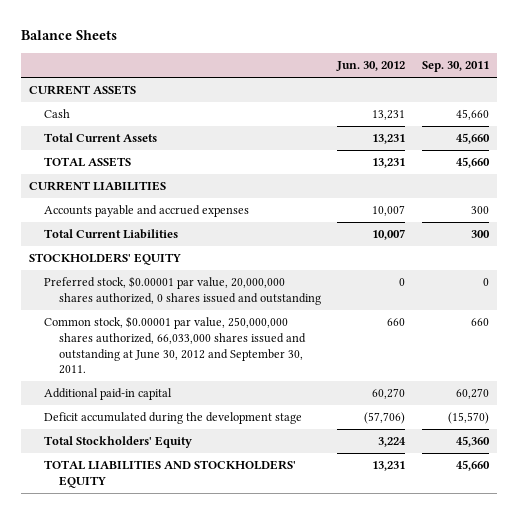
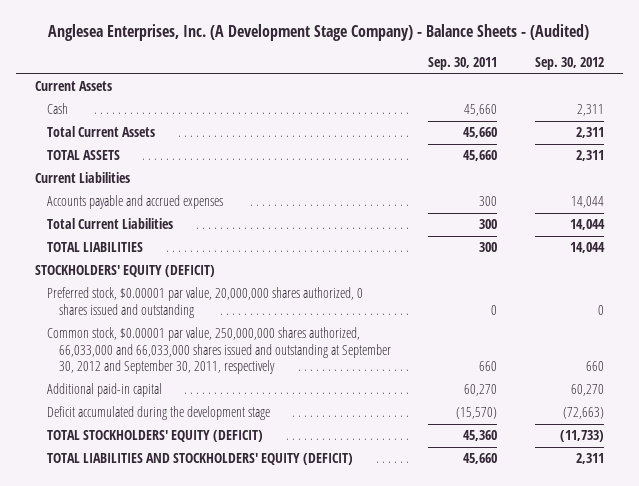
- Balance Sheets
+ Anglesea Enterprises, Inc. (A Development Stage Company) - Balance Sheets - (Audited)
- | Jun. 30, 2012 | Sep. 30, 2011
+ | Sep. 30, 2011 | Sep. 30, 2012
- CURRENT ASSETS
+ Current Assets
- CURRENT LIABILITIES
+ Current Liabilities
- STOCKHOLDERS' EQUITY
+ TOTAL LIABILITIES | 300 | 14,044
+ STOCKHOLDERS' EQUITY (DEFICIT)
- Common stock, $0.00001 par value, 250,000,000 shares authorized, 66,033,000 shares issued and outstanding at June 30, 2012 and September 30, 2011. | 660 | 660
+ Common stock, $0.00001 par value, 250,000,000 shares authorized, 66,033,000 and 66,033,000 shares issued and outstanding at September 30, 2012 and September 30, 2011, respectively | 660 | 660
- Total Stockholders' Equity | 3,224 | 45,360
- TOTAL LIABILITIES AND STOCKHOLDERS' EQUITY | 13,231 | 45,660
+ TOTAL STOCKHOLDERS' EQUITY (DEFICIT) | 45,360 | (11,733)
+ TOTAL LIABILITIES AND STOCKHOLDERS' EQUITY (DEFICIT) | 45,660 | 2,311

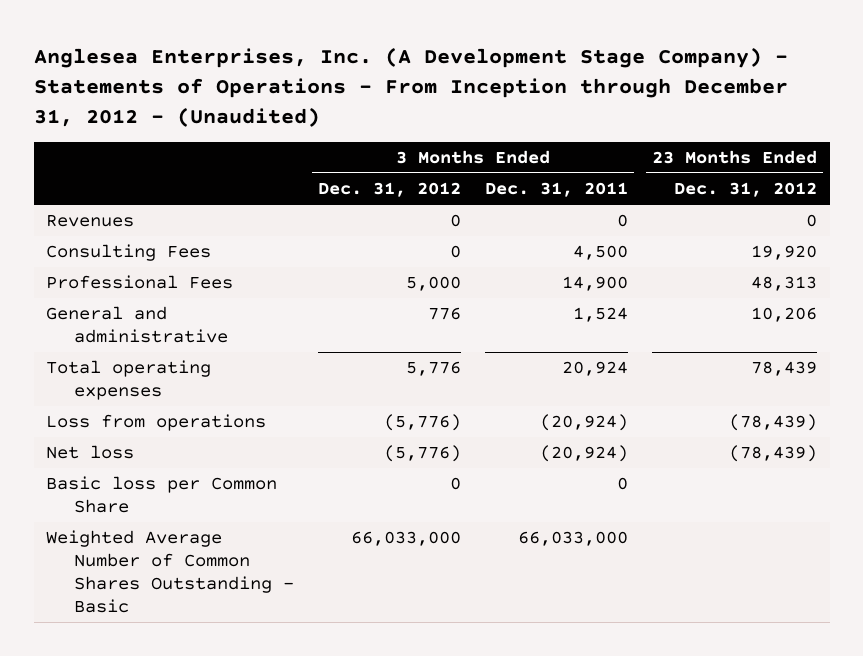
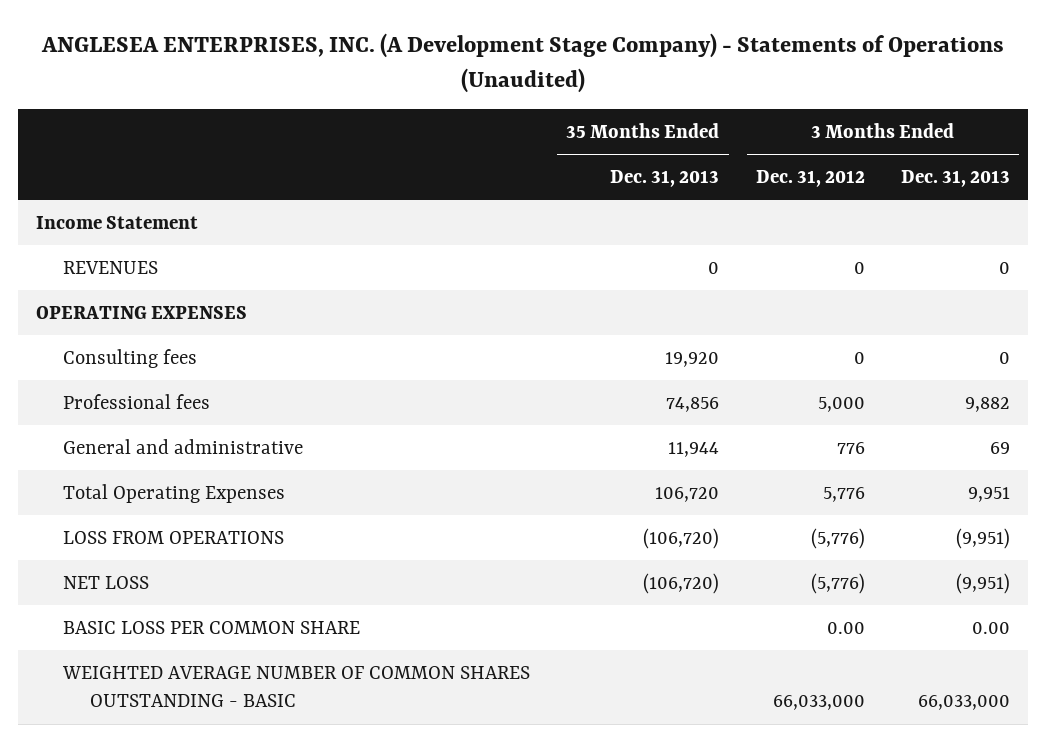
- Anglesea Enterprises, Inc. (A Development Stage Company) - Statements of Operations - From Inception through December 31, 2012 - (Unaudited)
+ ANGLESEA ENTERPRISES, INC. (A Development Stage Company) - Statements of Operations (Unaudited)
- | 3 Months Ended Dec. 31, 2012 | 3 Months Ended Dec. 31, 2011 | 23 Months Ended Dec. 31, 2012
+ | 35 Months Ended Dec. 31, 2013 | 3 Months Ended Dec. 31, 2012 | 3 Months Ended Dec. 31, 2013
- Revenues | 0 | 0 | 0
- Consulting Fees | 0 | 4,500 | 19,920
- Professional Fees | 5,000 | 14,900 | 48,313
+ Income Statement
+ REVENUES | 0 | 0 | 0
+ OPERATING EXPENSES
+ Consulting fees | 19,920 | 0 | 0
+ Professional fees | 74,856 | 5,000 | 9,882
- Total operating expenses | 5,776 | 20,924 | 78,439
- Loss from operations | (5,776) | (20,924) | (78,439)
- Net loss | (5,776) | (20,924) | (78,439)
- Basic loss per Common Share | 0 | 0 |
- Weighted Average Number of Common Shares Outstanding - Basic | 66,033,000 | 66,033,000 |
+ Total Operating Expenses | 106,720 | 5,776 | 9,951
+ LOSS FROM OPERATIONS | (106,720) | (5,776) | (9,951)
+ NET LOSS | (106,720) | (5,776) | (9,951)
+ BASIC LOSS PER COMMON SHARE | | 0.00 | 0.00
+ WEIGHTED AVERAGE NUMBER OF COMMON SHARES OUTSTANDING - BASIC | | 66,033,000 | 66,033,000

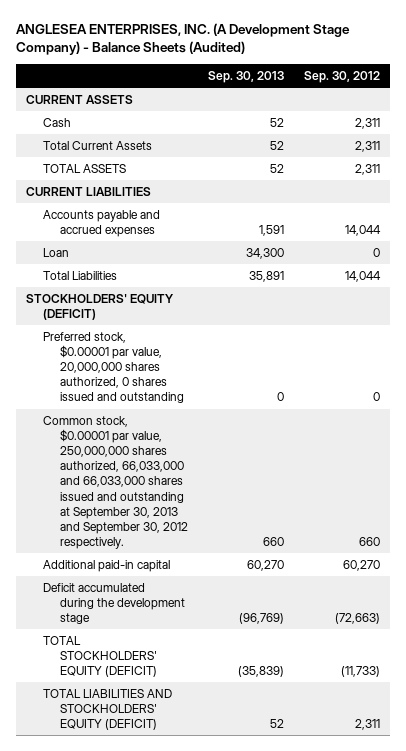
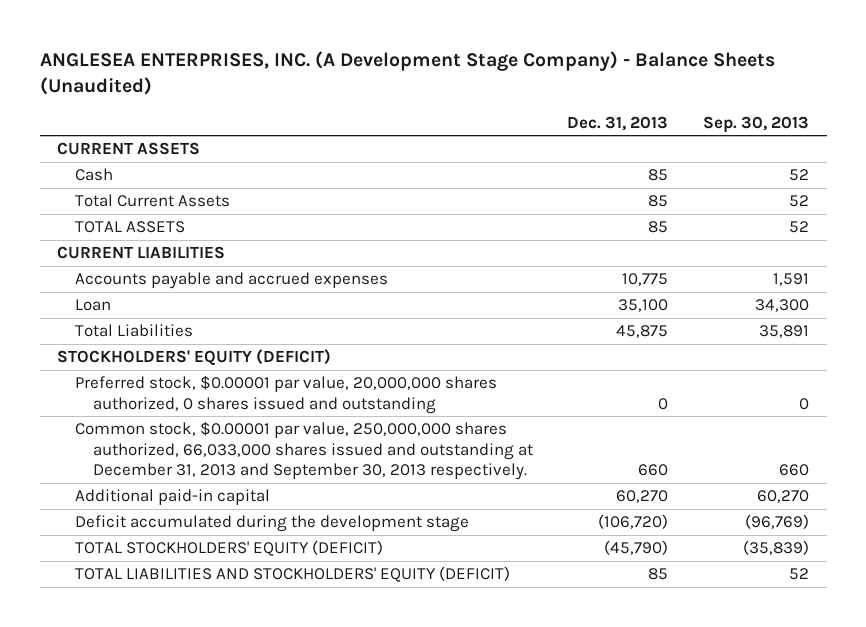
- ANGLESEA ENTERPRISES, INC. (A Development Stage Company) - Balance Sheets (Audited)
+ ANGLESEA ENTERPRISES, INC. (A Development Stage Company) - Balance Sheets (Unaudited)
- | Sep. 30, 2013 | Sep. 30, 2012
+ | Dec. 31, 2013 | Sep. 30, 2013
- Common stock, $0.00001 par value, 250,000,000 shares authorized, 66,033,000 and 66,033,000 shares issued and outstanding at September 30, 2013 and September 30, 2012 respectively. | 660 | 660
+ Common stock, $0.00001 par value, 250,000,000 shares authorized, 66,033,000 shares issued and outstanding at December 31, 2013 and September 30, 2013 respectively. | 660 | 660

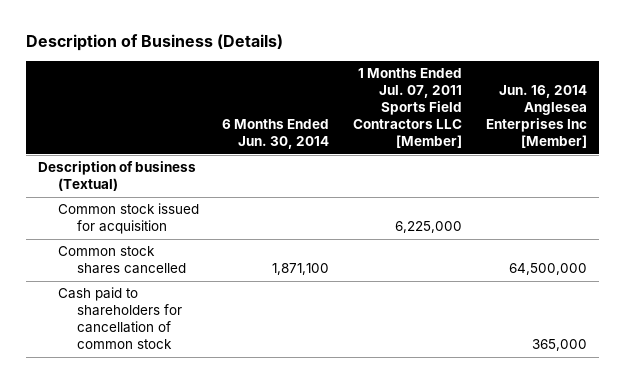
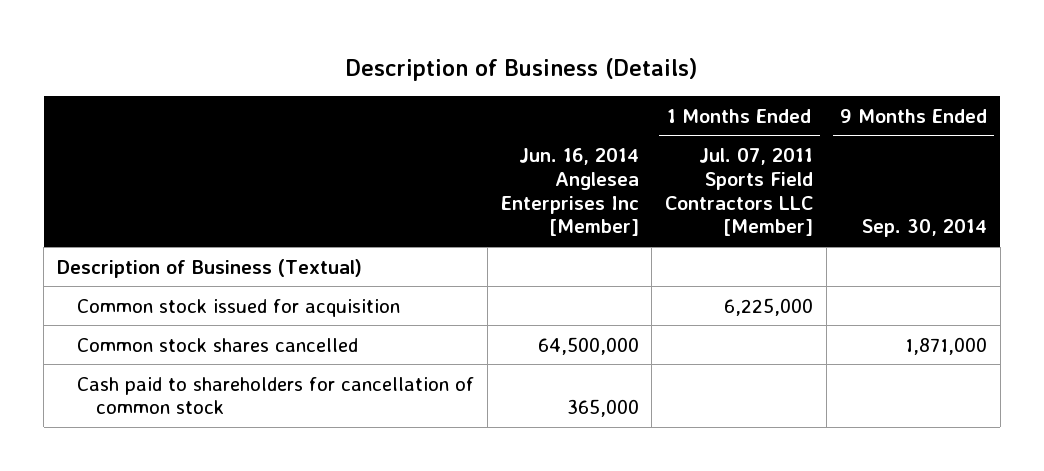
- | 6 Months Ended Jun. 30, 2014 | 1 Months Ended Jul. 07, 2011 Sports Field Contractors LLC [Member] | Jun. 16, 2014 Anglesea Enterprises Inc [Member]
+ | Jun. 16, 2014 Anglesea Enterprises Inc [Member] | 1 Months Ended Jul. 07, 2011 Sports Field Contractors LLC [Member] | 9 Months Ended Sep. 30, 2014
- Description of business (Textual)
+ Description of Business (Textual)

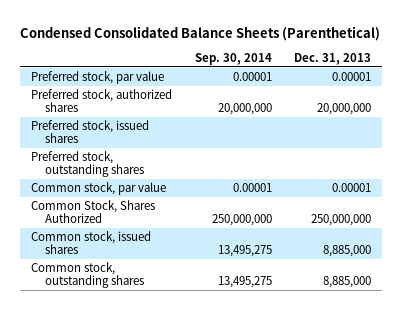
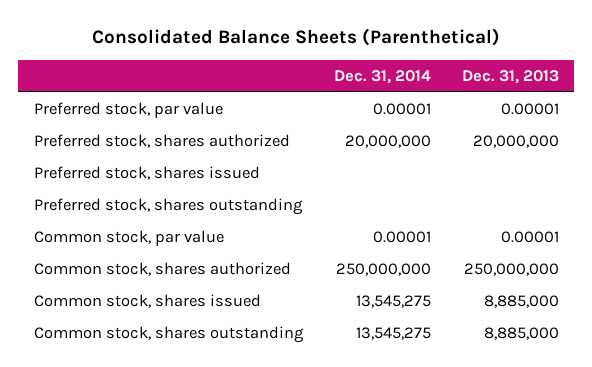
- Condensed Consolidated Balance Sheets (Parenthetical)
+ Consolidated Balance Sheets (Parenthetical)
- | Sep. 30, 2014 | Dec. 31, 2013
+ | Dec. 31, 2014 | Dec. 31, 2013
- Preferred stock, authorized shares | 20,000,000 | 20,000,000
- Preferred stock, issued shares
- Preferred stock, outstanding shares
+ Preferred stock, shares authorized | 20,000,000 | 20,000,000
+ Preferred stock, shares issued
+ Preferred stock, shares outstanding
- Common Stock, Shares Authorized | 250,000,000 | 250,000,000
- Common stock, issued shares | 13,495,275 | 8,885,000
- Common stock, outstanding shares | 13,495,275 | 8,885,000
+ Common stock, shares authorized | 250,000,000 | 250,000,000
+ Common stock, shares issued | 13,545,275 | 8,885,000
+ Common stock, shares outstanding | 13,545,275 | 8,885,000

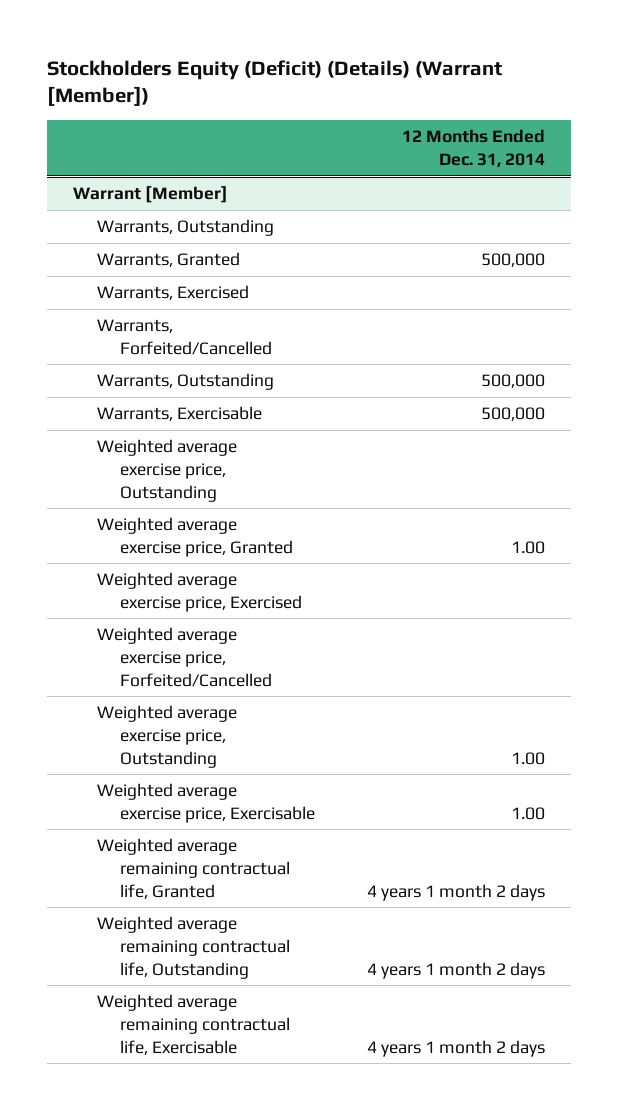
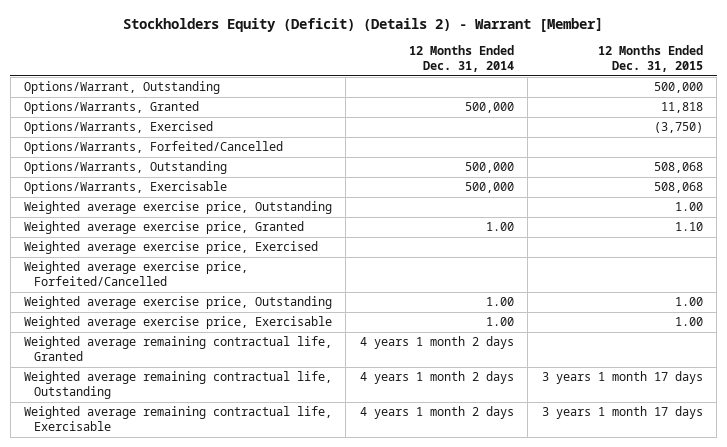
- Stockholders Equity (Deficit) (Details) (Warrant [Member])
+ Stockholders Equity (Deficit) (Details 2) - Warrant [Member]
- | 12 Months Ended Dec. 31, 2014
+ | 12 Months Ended Dec. 31, 2014 | 12 Months Ended Dec. 31, 2015
- Warrant [Member]
- Warrants, Outstanding
- Warrants, Granted | 500,000
- Warrants, Exercised
- Warrants, Forfeited/Cancelled
- Warrants, Outstanding | 500,000
- Warrants, Exercisable | 500,000
+ Options/Warrant, Outstanding | | 500,000
+ Options/Warrants, Granted | 500,000 | 11,818
+ Options/Warrants, Exercised | | (3,750)
+ Options/Warrants, Forfeited/Cancelled
+ Options/Warrants, Outstanding | 500,000 | 508,068
+ Options/Warrants, Exercisable | 500,000 | 508,068

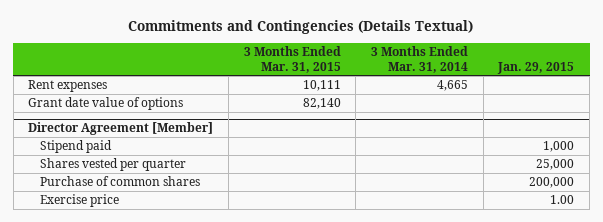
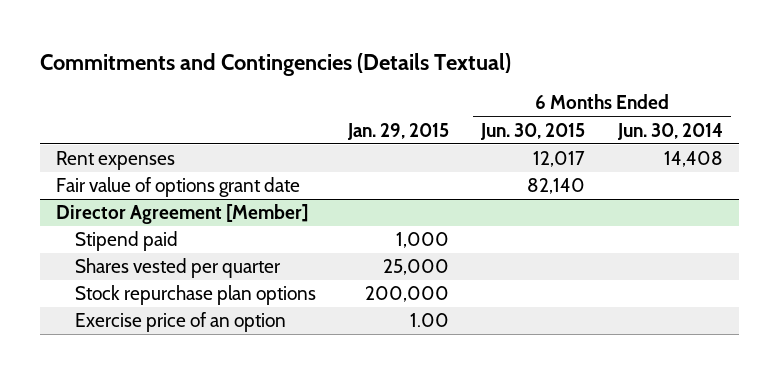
- | 3 Months Ended Mar. 31, 2015 | 3 Months Ended Mar. 31, 2014 | Jan. 29, 2015
+ | Jan. 29, 2015 | 6 Months Ended Jun. 30, 2015 | 6 Months Ended Jun. 30, 2014
- Grant date value of options | 82,140 | |
+ Fair value of options grant date | | 82,140 |
@ Director Agreement [Member]
- Purchase of common shares | | | 200,000
- Exercise price | | | 1.00
+ Stock repurchase plan options | 200,000 | |
+ Exercise price of an option | 1.00 | |

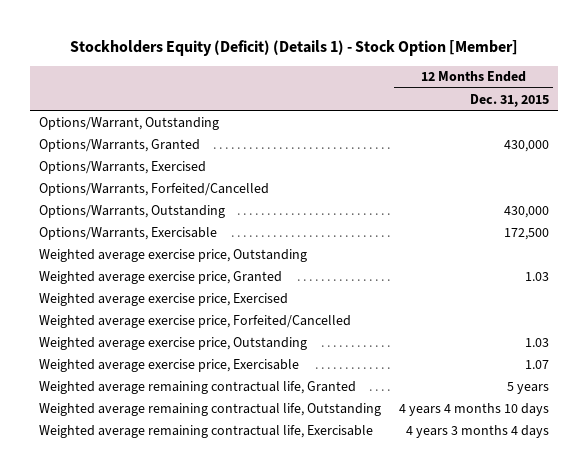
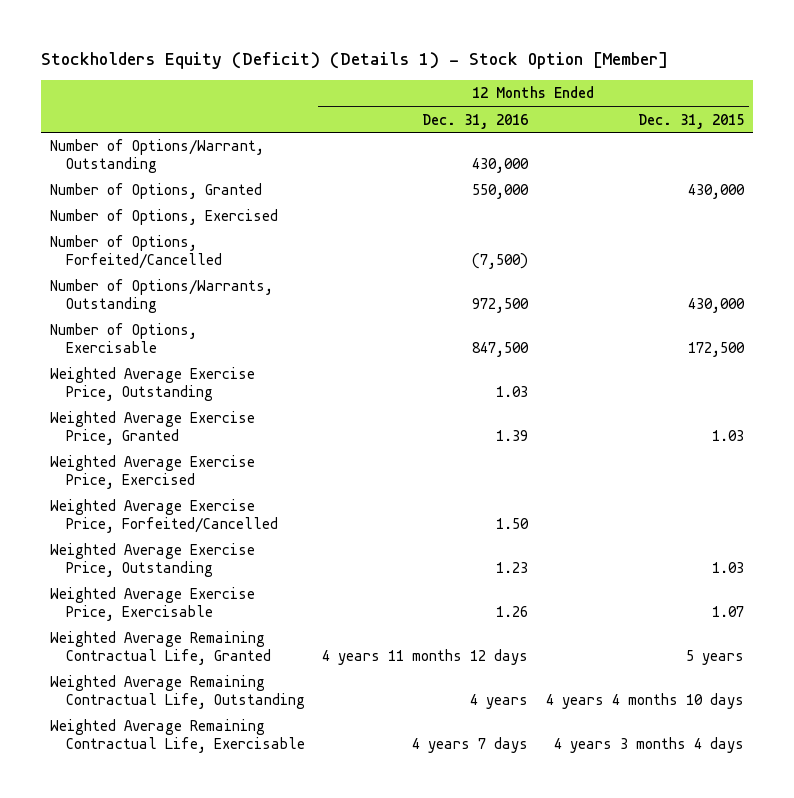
- | 12 Months Ended Dec. 31, 2015
+ | 12 Months Ended Dec. 31, 2016 | 12 Months Ended Dec. 31, 2015
- Options/Warrant, Outstanding
- Options/Warrants, Granted | 430,000
- Options/Warrants, Exercised
- Options/Warrants, Forfeited/Cancelled
- Options/Warrants, Outstanding | 430,000
- Options/Warrants, Exercisable | 172,500
- Weighted average exercise price, Outstanding
- Weighted average exercise price, Granted | 1.03
- Weighted average exercise price, Exercised
- Weighted average exercise price, Forfeited/Cancelled
- Weighted average exercise price, Outstanding | 1.03
- Weighted average exercise price, Exercisable | 1.07
- Weighted average remaining contractual life, Granted | 5 years
- Weighted average remaining contractual life, Outstanding | 4 years 4 months 10 days
- Weighted average remaining contractual life, Exercisable | 4 years 3 months 4 days
+ Number of Options/Warrant, Outstanding | 430,000 |
+ Number of Options, Granted | 550,000 | 430,000
+ Number of Options, Exercised
+ Number of Options, Forfeited/Cancelled | (7,500) |
+ Number of Options/Warrants, Outstanding | 972,500 | 430,000
+ Number of Options, Exercisable | 847,500 | 172,500
+ Weighted Average Exercise Price, Outstanding | 1.03 |
+ Weighted Average Exercise Price, Granted | 1.39 | 1.03
+ Weighted Average Exercise Price, Exercised
+ Weighted Average Exercise Price, Forfeited/Cancelled | 1.50 |
+ Weighted Average Exercise Price, Outstanding | 1.23 | 1.03
+ Weighted Average Exercise Price, Exercisable | 1.26 | 1.07
+ Weighted Average Remaining Contractual Life, Granted | 4 years 11 months 12 days | 5 years
+ Weighted Average Remaining Contractual Life, Outstanding | 4 years | 4 years 4 months 10 days
+ Weighted Average Remaining Contractual Life, Exercisable | 4 years 7 days | 4 years 3 months 4 days

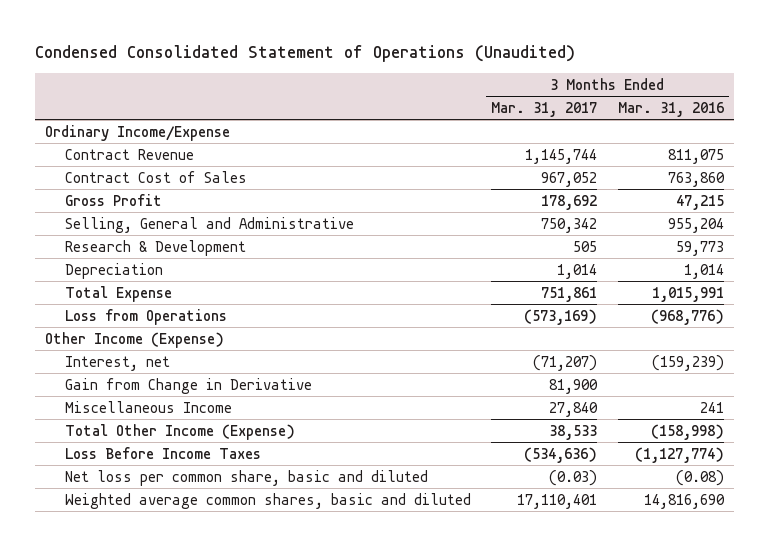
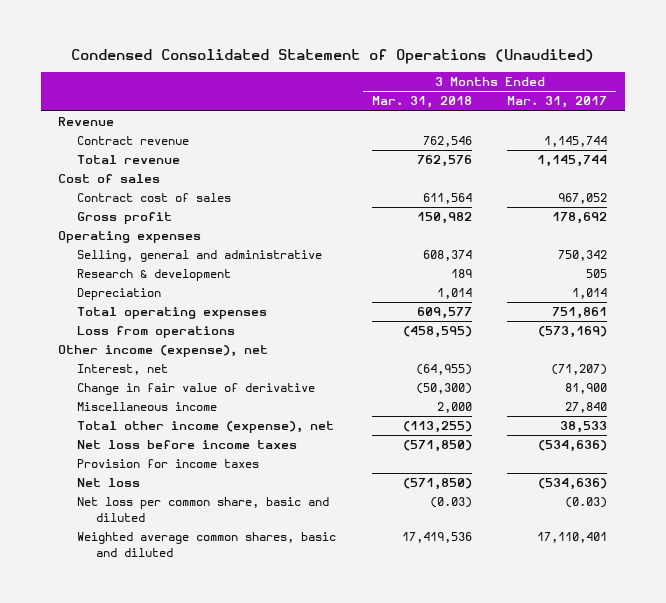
- | 3 Months Ended Mar. 31, 2017 | 3 Months Ended Mar. 31, 2016
+ | 3 Months Ended Mar. 31, 2018 | 3 Months Ended Mar. 31, 2017
- Ordinary Income/Expense
- Contract Revenue | 1,145,744 | 811,075
- Contract Cost of Sales | 967,052 | 763,860
- Gross Profit | 178,692 | 47,215
- Selling, General and Administrative | 750,342 | 955,204
- Research & Development | 505 | 59,773
+ Revenue
+ Contract revenue | 762,546 | 1,145,744
+ Total revenue | 762,576 | 1,145,744
+ Cost of sales
+ Contract cost of sales | 611,564 | 967,052
+ Gross profit | 150,982 | 178,692
+ Operating expenses
+ Selling, general and administrative | 608,374 | 750,342
+ Research & development | 189 | 505
- Total Expense | 751,861 | 1,015,991
- Loss from Operations | (573,169) | (968,776)
- Other Income (Expense)
+ Total operating expenses | 609,577 | 751,861
+ Loss from operations | (458,595) | (573,169)
+ Other income (expense), net
- Gain from Change in Derivative | 81,900 |
- Miscellaneous Income | 27,840 | 241
- Total Other Income (Expense) | 38,533 | (158,998)
- Loss Before Income Taxes | (534,636) | (1,127,774)
+ Change in fair value of derivative | (50,300) | 81,900
+ Miscellaneous income | 2,000 | 27,840
+ Total other income (expense), net | (113,255) | 38,533
+ Net loss before income taxes | (571,850) | (534,636)
+ Provision for income taxes
+ Net loss | (571,850) | (534,636)

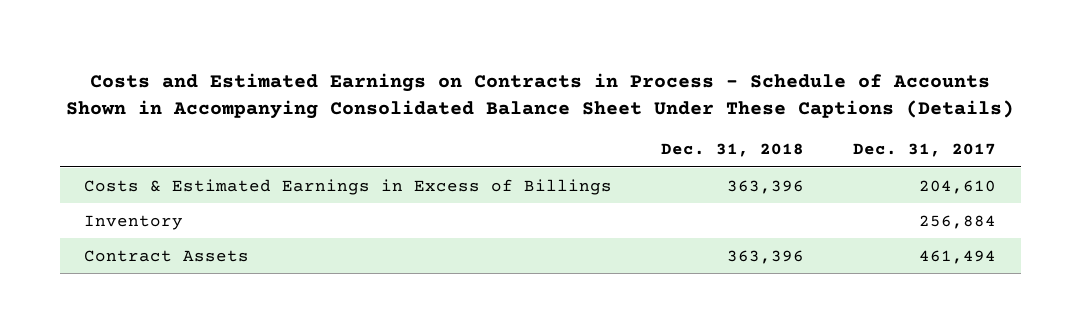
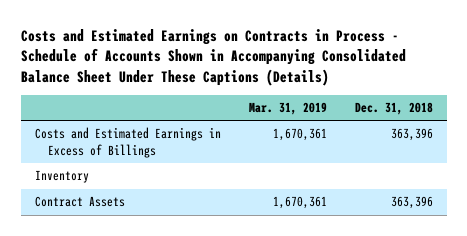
- | Dec. 31, 2018 | Dec. 31, 2017
+ | Mar. 31, 2019 | Dec. 31, 2018
- Costs & Estimated Earnings in Excess of Billings | 363,396 | 204,610
+ Costs and Estimated Earnings in Excess of Billings | 1,670,361 | 363,396

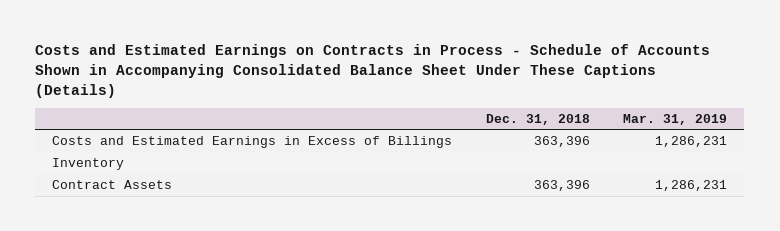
- | Mar. 31, 2019 | Dec. 31, 2018
+ | Dec. 31, 2018 | Mar. 31, 2019
- Costs and Estimated Earnings in Excess of Billings | 1,670,361 | 363,396
+ Costs and Estimated Earnings in Excess of Billings | 363,396 | 1,286,231
- Contract Assets | 1,670,361 | 363,396
+ Contract Assets | 363,396 | 1,286,231

